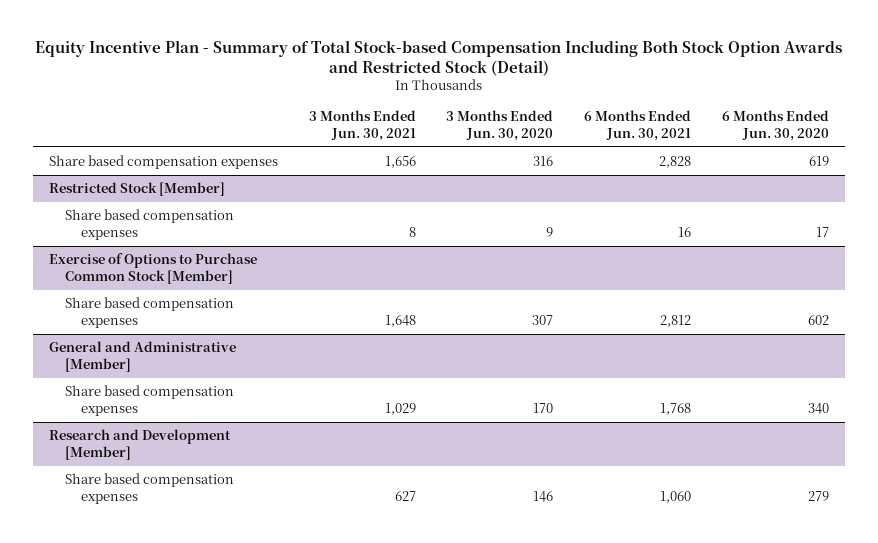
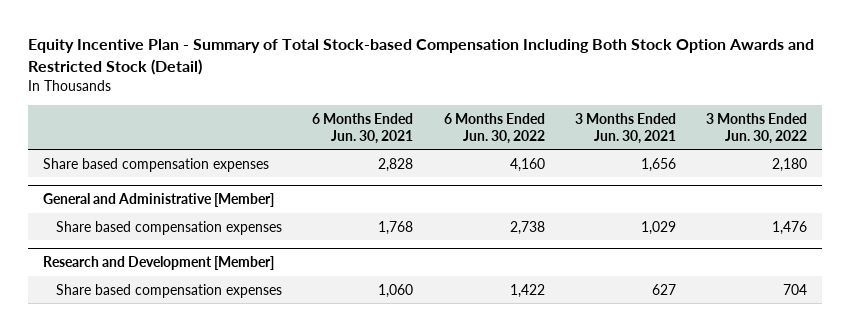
- | 3 Months Ended Jun. 30, 2021 | 3 Months Ended Jun. 30, 2020 | 6 Months Ended Jun. 30, 2021 | 6 Months Ended Jun. 30, 2020
+ | 6 Months Ended Jun. 30, 2021 | 6 Months Ended Jun. 30, 2022 | 3 Months Ended Jun. 30, 2021 | 3 Months Ended Jun. 30, 2022
- Restricted Stock [Member]
- Share based compensation expenses | 8 | 9 | 16 | 17
- Exercise of Options to Purchase Common Stock [Member]
- Share based compensation expenses | 1,648 | 307 | 2,812 | 602

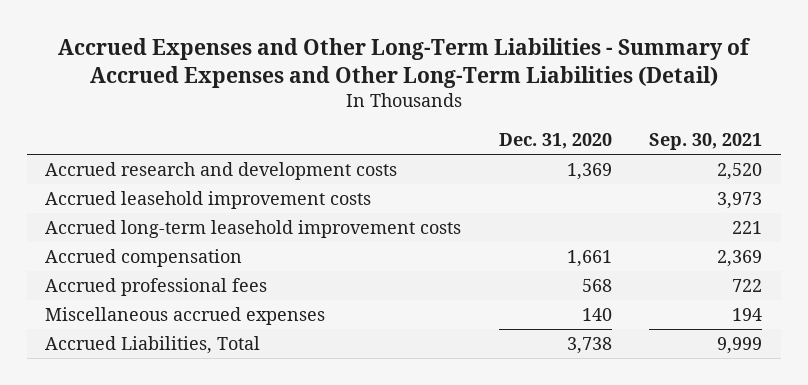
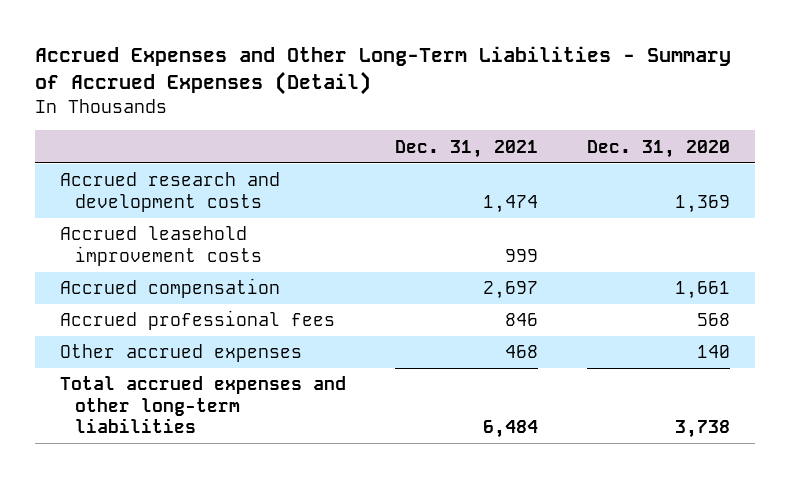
- Accrued Expenses and Other Long-Term Liabilities - Summary of Accrued Expenses and Other Long-Term Liabilities (Detail)
+ Accrued Expenses and Other Long-Term Liabilities - Summary of Accrued Expenses (Detail)
- | Dec. 31, 2020 | Sep. 30, 2021
+ | Dec. 31, 2021 | Dec. 31, 2020
- Accrued long-term leasehold improvement costs | | 221
- Miscellaneous accrued expenses | 140 | 194
- Accrued Liabilities, Total | 3,738 | 9,999
+ Other accrued expenses | 468 | 140
+ Total accrued expenses and other long-term liabilities | 6,484 | 3,738

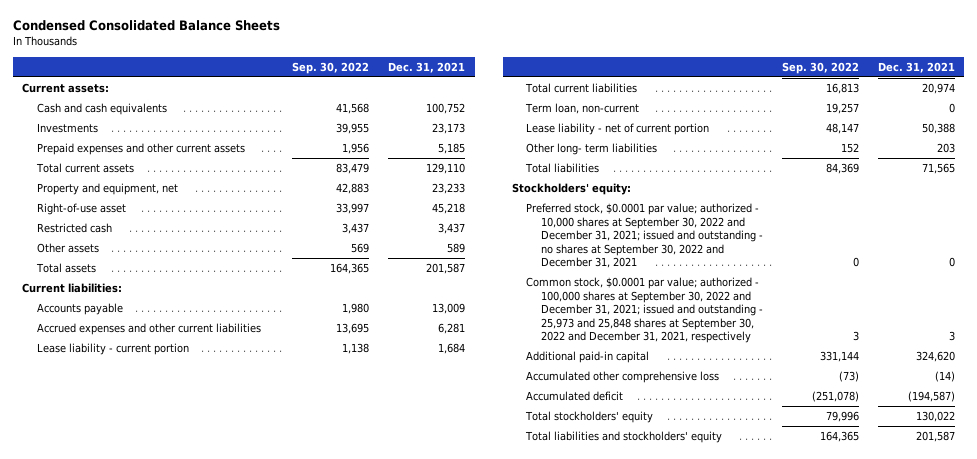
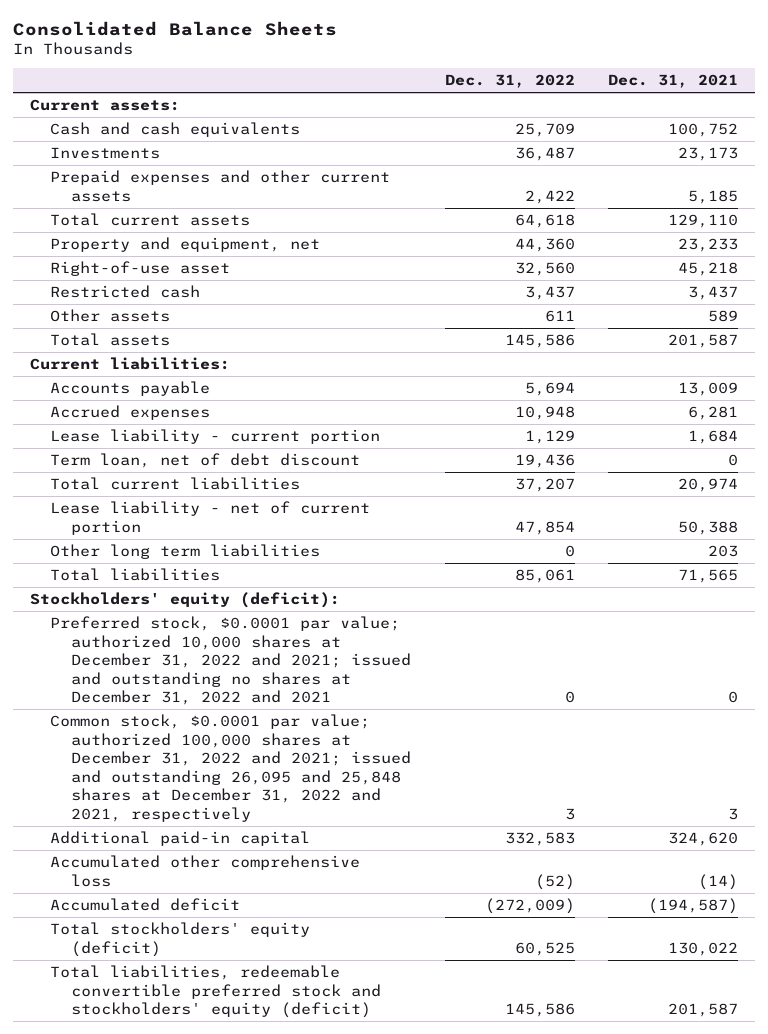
- Condensed Consolidated Balance Sheets
+ Consolidated Balance Sheets
- | Sep. 30, 2022 | Dec. 31, 2021
+ | Dec. 31, 2022 | Dec. 31, 2021
- Accrued expenses and other current liabilities | 13,695 | 6,281
+ Accrued expenses | 10,948 | 6,281
+ Term loan, net of debt discount | 19,436 | 0
- Term loan, non-current | 19,257 | 0
- Other long- term liabilities | 152 | 203
+ Other long term liabilities | 0 | 203
- Stockholders' equity:
- Preferred stock, $0.0001 par value; authorized - 10,000 shares at September 30, 2022 and December 31, 2021; issued and outstanding - no shares at September 30, 2022 and December 31, 2021 | 0 | 0
- Common stock, $0.0001 par value; authorized - 100,000 shares at September 30, 2022 and December 31, 2021; issued and outstanding - 25,973 and 25,848 shares at September 30, 2022 and December 31, 2021, respectively | 3 | 3
+ Stockholders' equity (deficit):
+ Preferred stock, $0.0001 par value; authorized 10,000 shares at December 31, 2022 and 2021; issued and outstanding no shares at December 31, 2022 and 2021 | 0 | 0
+ Common stock, $0.0001 par value; authorized 100,000 shares at December 31, 2022 and 2021; issued and outstanding 26,095 and 25,848 shares at December 31, 2022 and 2021, respectively | 3 | 3
- Total stockholders' equity | 79,996 | 130,022
- Total liabilities and stockholders' equity | 164,365 | 201,587
+ Total stockholders' equity (deficit) | 60,525 | 130,022
+ Total liabilities, redeemable convertible preferred stock and stockholders' equity (deficit) | 145,586 | 201,587

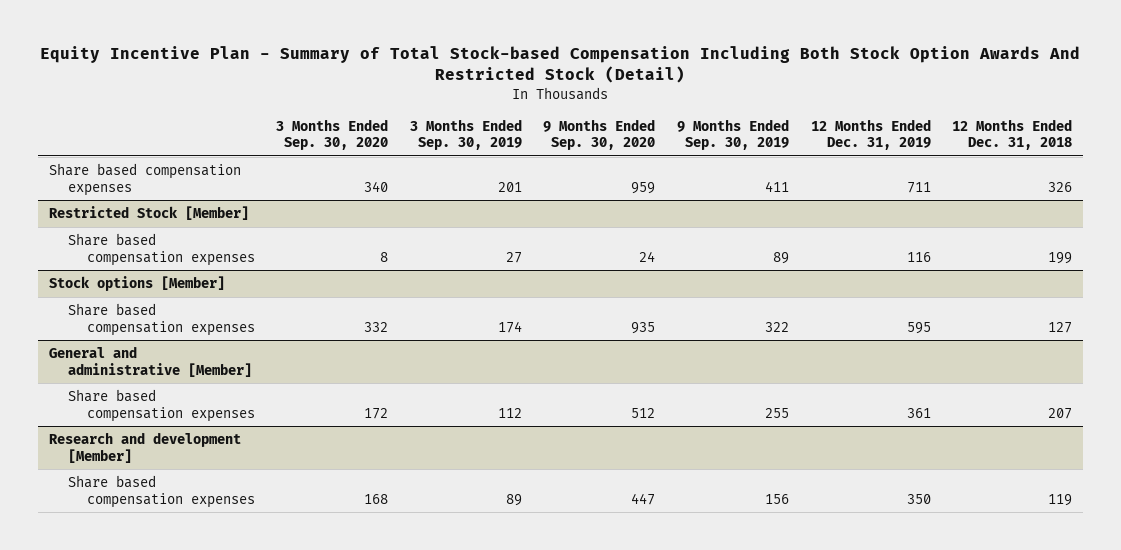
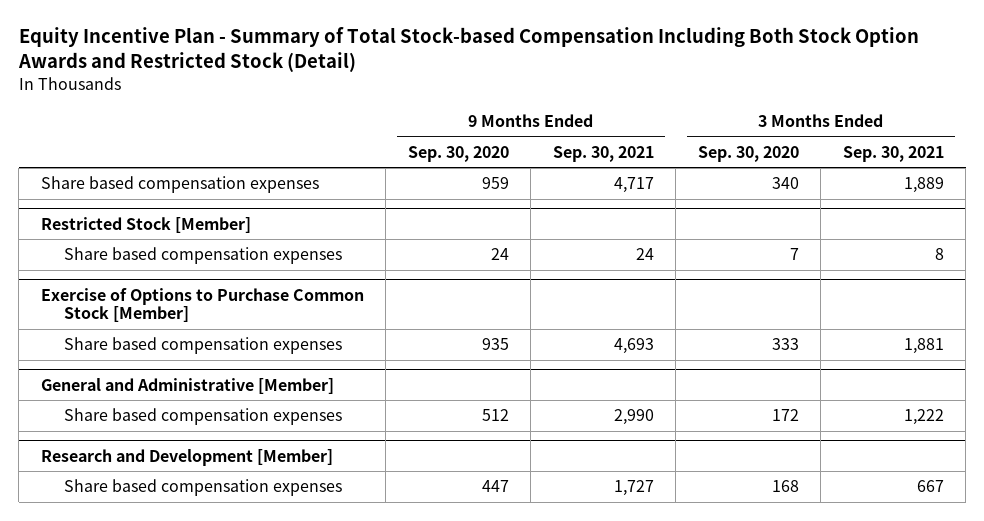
- Equity Incentive Plan - Summary of Total Stock-based Compensation Including Both Stock Option Awards And Restricted Stock (Detail)
+ Equity Incentive Plan - Summary of Total Stock-based Compensation Including Both Stock Option Awards and Restricted Stock (Detail)
- | 3 Months Ended Sep. 30, 2020 | 3 Months Ended Sep. 30, 2019 | 9 Months Ended Sep. 30, 2020 | 9 Months Ended Sep. 30, 2019 | 12 Months Ended Dec. 31, 2019 | 12 Months Ended Dec. 31, 2018
+ | 9 Months Ended Sep. 30, 2020 | 9 Months Ended Sep. 30, 2021 | 3 Months Ended Sep. 30, 2020 | 3 Months Ended Sep. 30, 2021
@ Restricted Stock [Member]
- Share based compensation expenses | 8 | 27 | 24 | 89 | 116 | 199
- Stock options [Member]
- Share based compensation expenses | 332 | 174 | 935 | 322 | 595 | 127
- General and administrative [Member]
@ Restricted Stock [Member]
+ Share based compensation expenses | 24 | 24 | 7 | 8
+ Exercise of Options to Purchase Common Stock [Member]
+ Share based compensation expenses | 935 | 4,693 | 333 | 1,881
+ General and Administrative [Member]
- Research and development [Member]
+ Research and Development [Member]

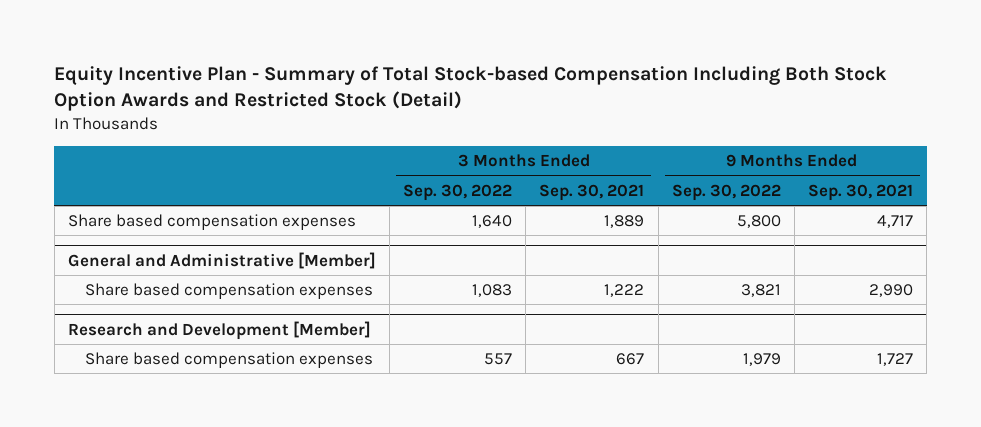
- | 9 Months Ended Sep. 30, 2020 | 9 Months Ended Sep. 30, 2021 | 3 Months Ended Sep. 30, 2020 | 3 Months Ended Sep. 30, 2021
+ | 3 Months Ended Sep. 30, 2022 | 3 Months Ended Sep. 30, 2021 | 9 Months Ended Sep. 30, 2022 | 9 Months Ended Sep. 30, 2021
- Restricted Stock [Member]
- Share based compensation expenses | 24 | 24 | 7 | 8
- Exercise of Options to Purchase Common Stock [Member]
- Share based compensation expenses | 935 | 4,693 | 333 | 1,881

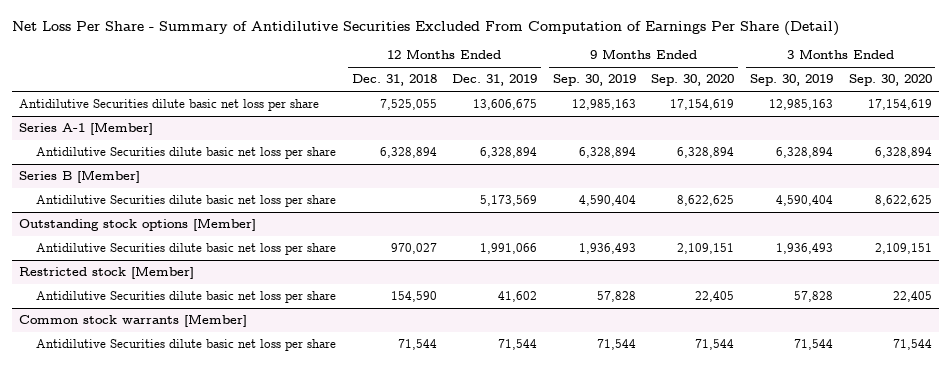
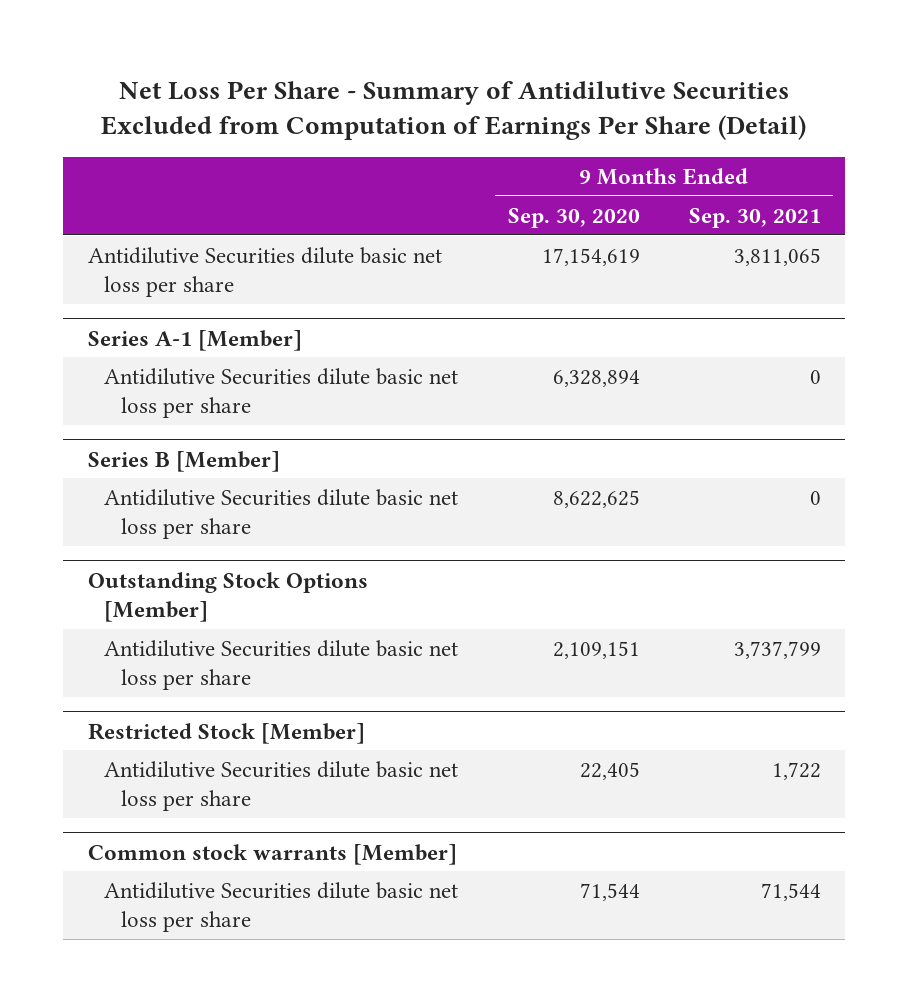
- Net Loss Per Share - Summary of Antidilutive Securities Excluded From Computation of Earnings Per Share (Detail)
+ Net Loss Per Share - Summary of Antidilutive Securities Excluded from Computation of Earnings Per Share (Detail)
- | 12 Months Ended Dec. 31, 2018 | 12 Months Ended Dec. 31, 2019 | 9 Months Ended Sep. 30, 2019 | 9 Months Ended Sep. 30, 2020 | 3 Months Ended Sep. 30, 2019 | 3 Months Ended Sep. 30, 2020
+ | 9 Months Ended Sep. 30, 2020 | 9 Months Ended Sep. 30, 2021
- Outstanding stock options [Member]
+ Outstanding Stock Options [Member]
- Restricted stock [Member]
+ Restricted Stock [Member]

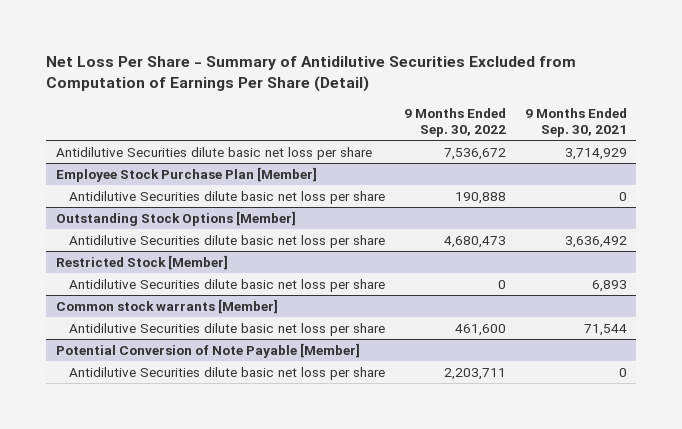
- | 9 Months Ended Sep. 30, 2020 | 9 Months Ended Sep. 30, 2021
+ | 9 Months Ended Sep. 30, 2022 | 9 Months Ended Sep. 30, 2021
- Antidilutive Securities dilute basic net loss per share | 17,154,619 | 3,811,065
- Series A-1 [Member]
- Antidilutive Securities dilute basic net loss per share | 6,328,894 | 0
- Series B [Member]
+ Antidilutive Securities dilute basic net loss per share | 7,536,672 | 3,714,929
+ Employee Stock Purchase Plan [Member]
@ Outstanding Stock Options [Member]
- Antidilutive Securities dilute basic net loss per share | 2,109,151 | 3,737,799
+ Antidilutive Securities dilute basic net loss per share | 4,680,473 | 3,636,492
@ Restricted Stock [Member]
- Antidilutive Securities dilute basic net loss per share | 22,405 | 1,722
+ Antidilutive Securities dilute basic net loss per share | 0 | 6,893
+ Potential Conversion of Note Payable [Member]
+ Antidilutive Securities dilute basic net loss per share | 2,203,711 | 0

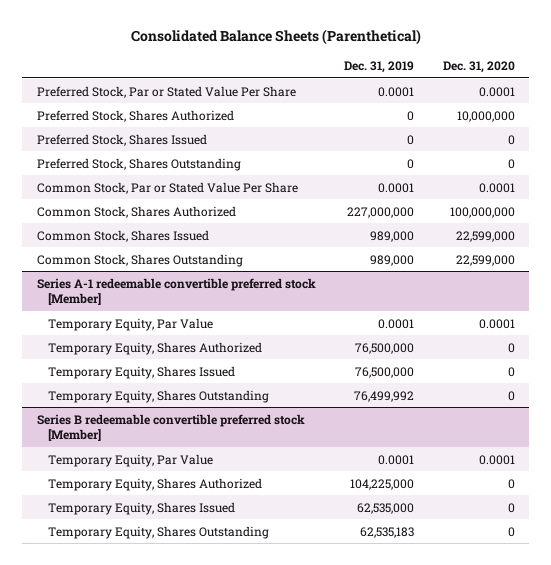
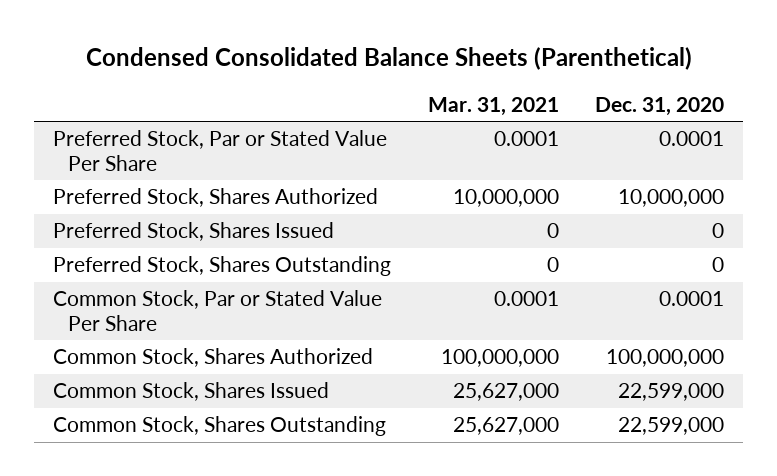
- Consolidated Balance Sheets (Parenthetical)
+ Condensed Consolidated Balance Sheets (Parenthetical)
- | Dec. 31, 2019 | Dec. 31, 2020
+ | Mar. 31, 2021 | Dec. 31, 2020
- Series A-1 redeemable convertible preferred stock [Member]
- Temporary Equity, Par Value | 0.0001 | 0.0001
- Temporary Equity, Shares Authorized | 76,500,000 | 0
- Temporary Equity, Shares Issued | 76,500,000 | 0
- Temporary Equity, Shares Outstanding | 76,499,992 | 0
- Series B redeemable convertible preferred stock [Member]
- Temporary Equity, Par Value | 0.0001 | 0.0001
- Temporary Equity, Shares Authorized | 104,225,000 | 0
- Temporary Equity, Shares Issued | 62,535,000 | 0
- Temporary Equity, Shares Outstanding | 62,535,183 | 0

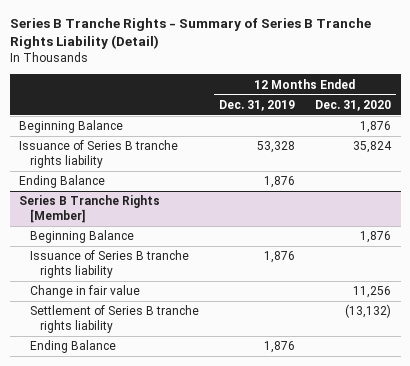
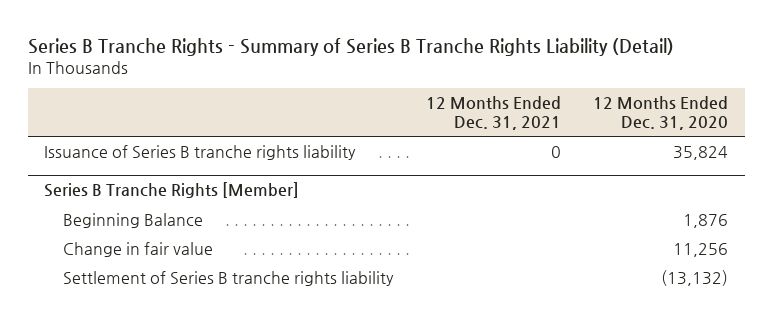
- | 12 Months Ended Dec. 31, 2019 | 12 Months Ended Dec. 31, 2020
+ | 12 Months Ended Dec. 31, 2021 | 12 Months Ended Dec. 31, 2020
- Beginning Balance | | 1,876
- Ending Balance | 1,876 |
@ Series B Tranche Rights [Member]
- Issuance of Series B tranche rights liability | 1,876 |
- Ending Balance | 1,876 |

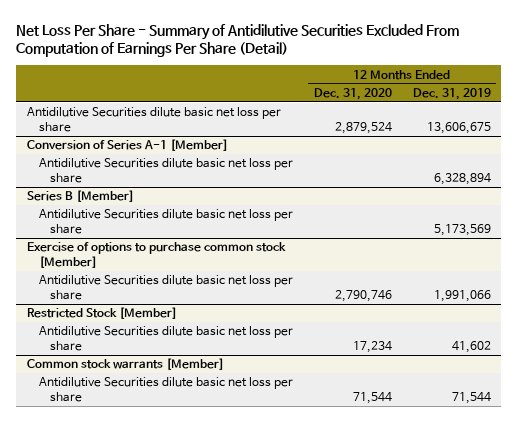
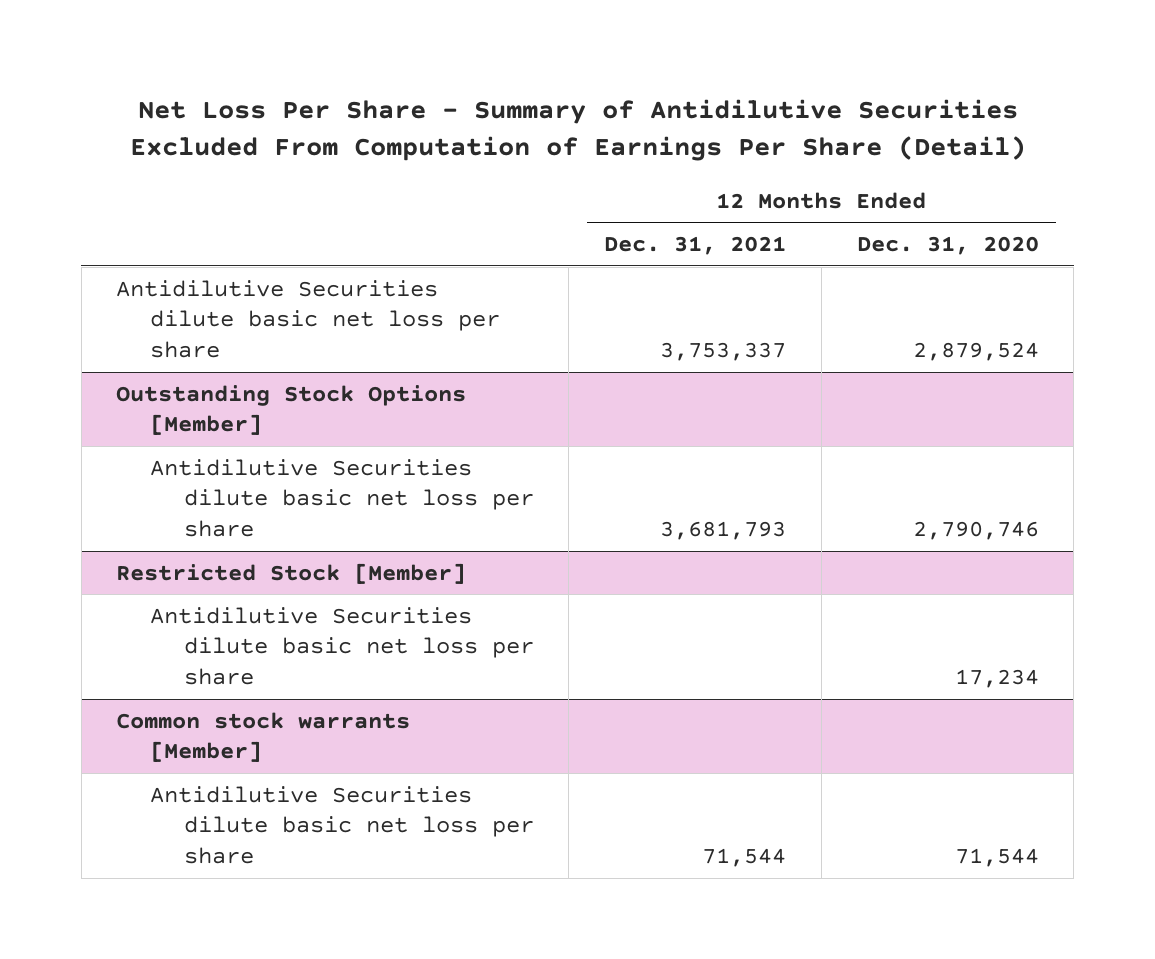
- | 12 Months Ended Dec. 31, 2020 | 12 Months Ended Dec. 31, 2019
+ | 12 Months Ended Dec. 31, 2021 | 12 Months Ended Dec. 31, 2020
- Conversion of Series A-1 [Member]
- Antidilutive Securities dilute basic net loss per share | | 6,328,894
- Series B [Member]
- Antidilutive Securities dilute basic net loss per share | | 5,173,569
- Exercise of options to purchase common stock [Member]
+ Outstanding Stock Options [Member]

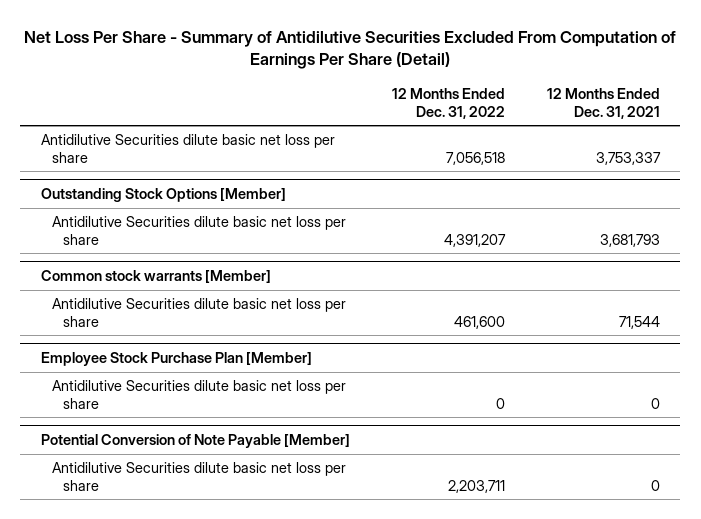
- | 12 Months Ended Dec. 31, 2021 | 12 Months Ended Dec. 31, 2020
+ | 12 Months Ended Dec. 31, 2022 | 12 Months Ended Dec. 31, 2021
- Restricted Stock [Member]
- Antidilutive Securities dilute basic net loss per share | | 17,234
+ Employee Stock Purchase Plan [Member]
+ Antidilutive Securities dilute basic net loss per share | 0 | 0
+ Potential Conversion of Note Payable [Member]
+ Antidilutive Securities dilute basic net loss per share | 2,203,711 | 0

